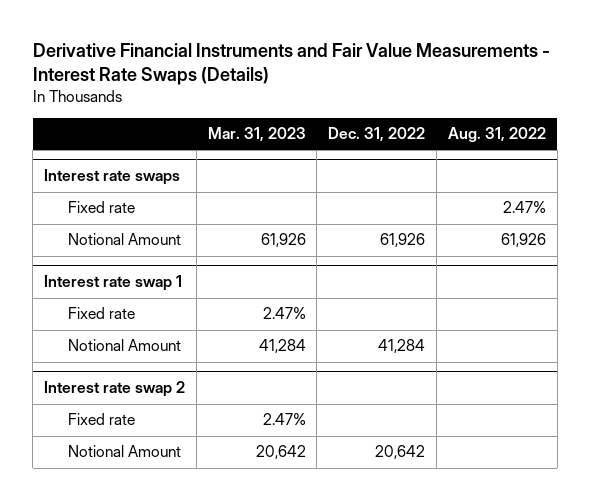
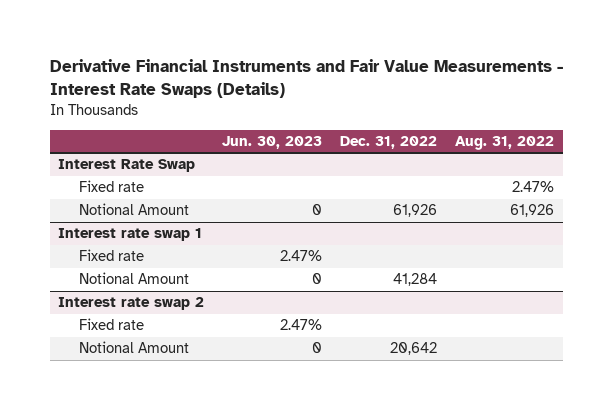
- | Mar. 31, 2023 | Dec. 31, 2022 | Aug. 31, 2022
+ | Jun. 30, 2023 | Dec. 31, 2022 | Aug. 31, 2022
- Interest rate swaps
+ Interest Rate Swap

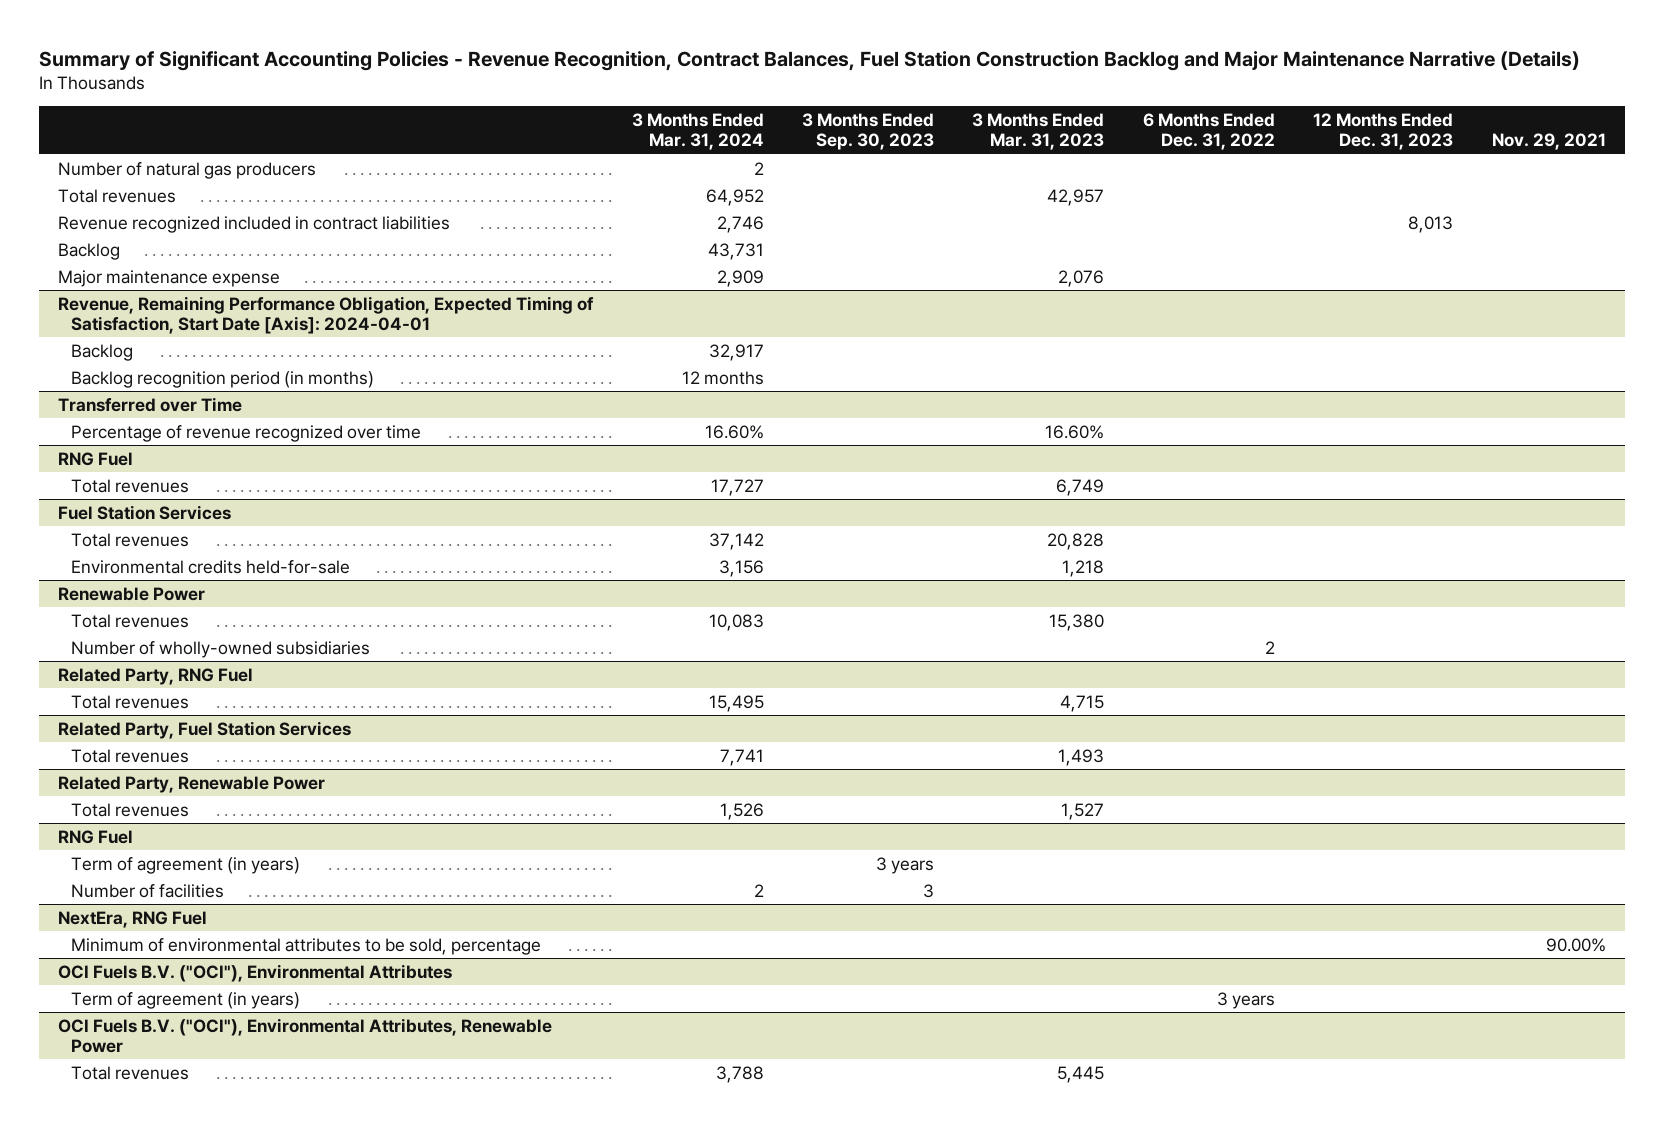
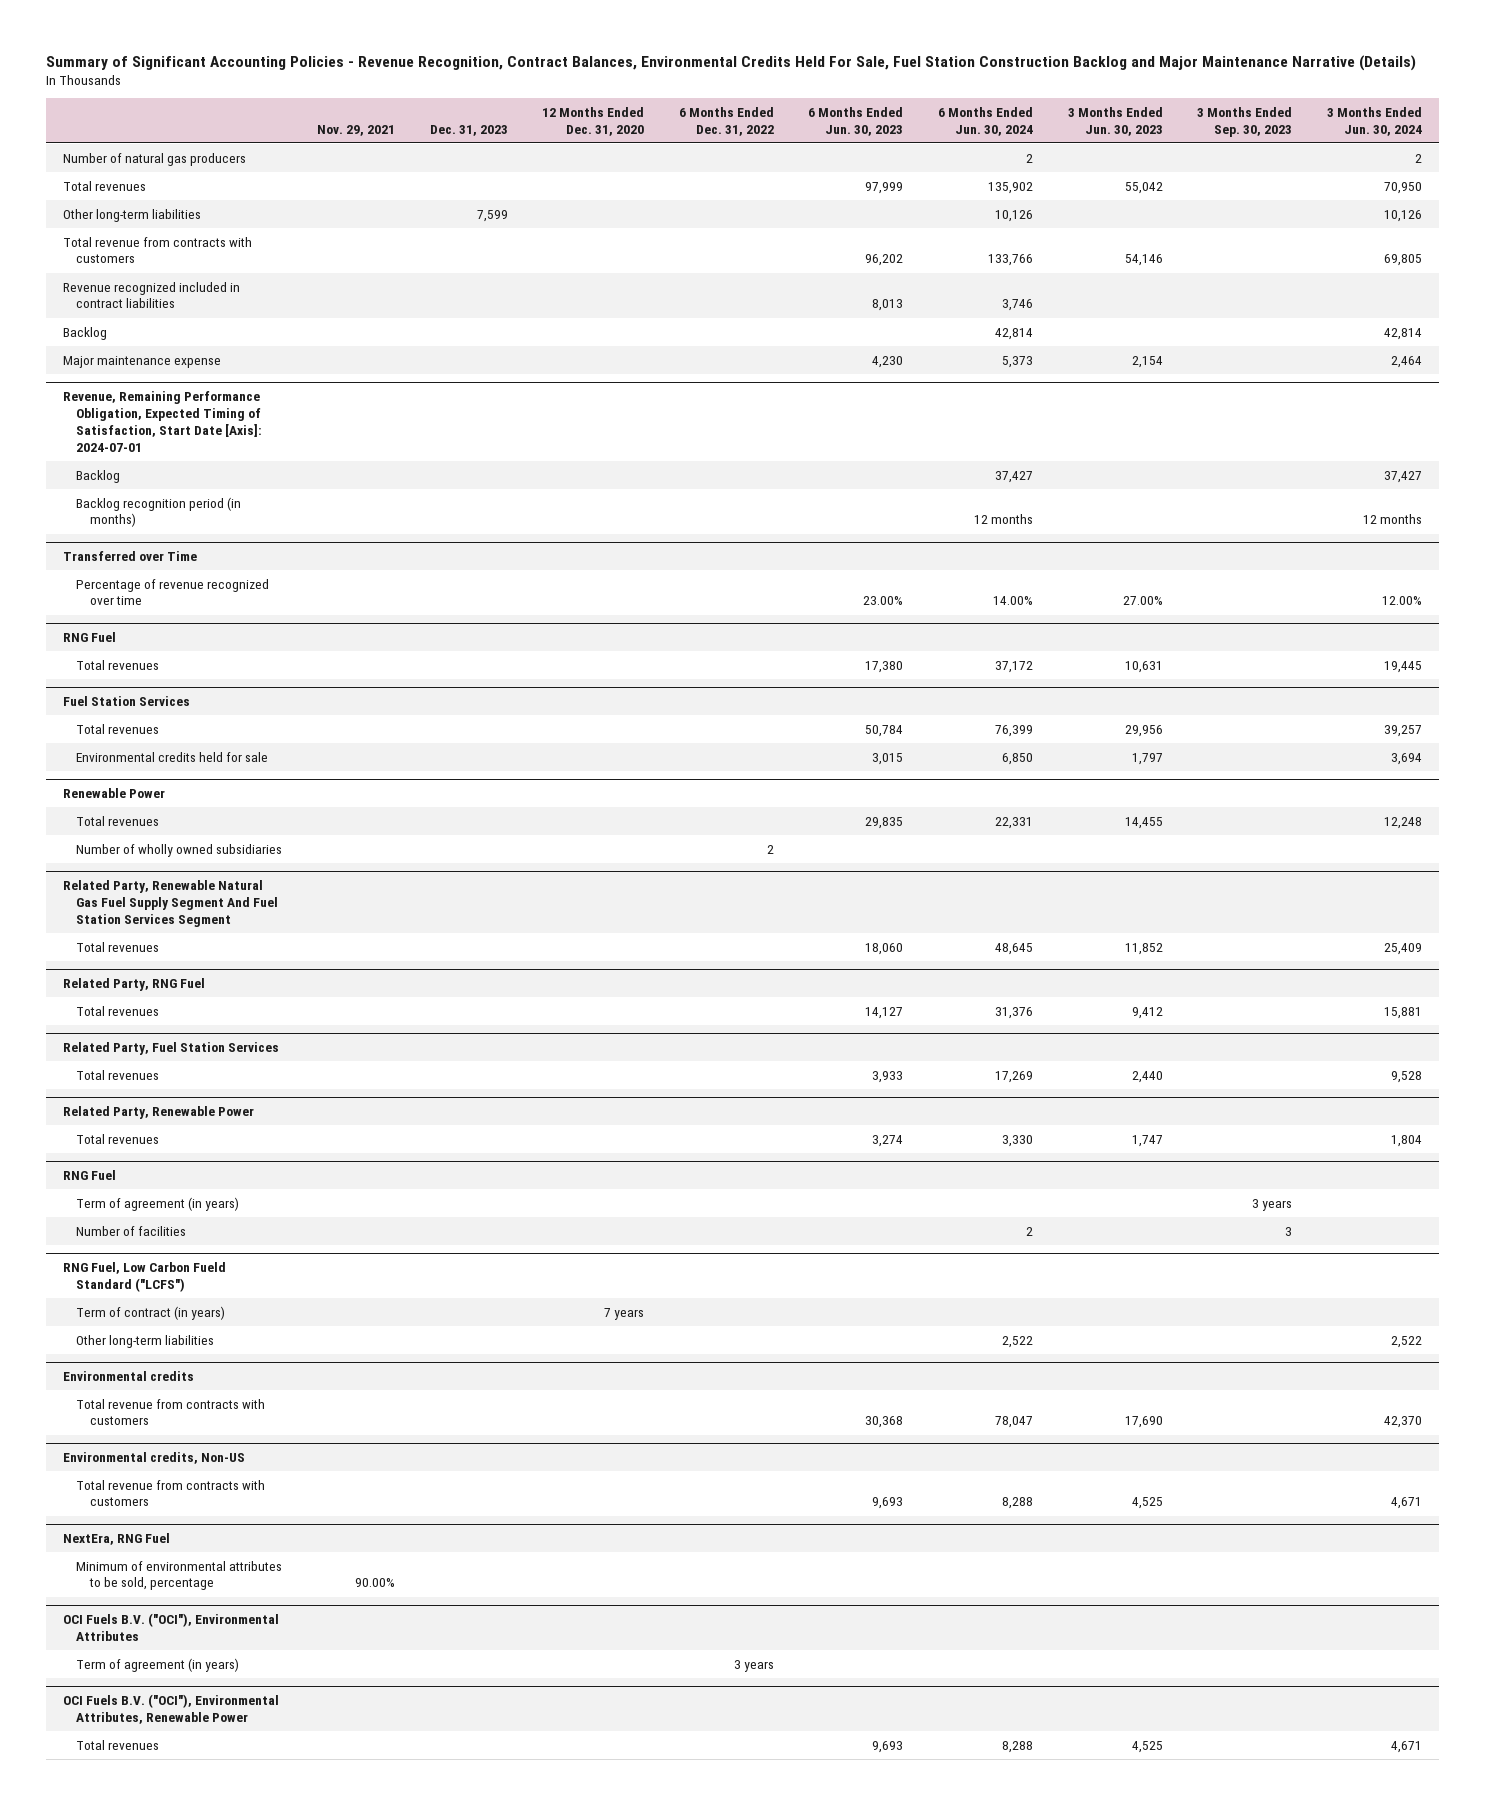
- Summary of Significant Accounting Policies - Revenue Recognition, Contract Balances, Fuel Station Construction Backlog and Major Maintenance Narrative (Details)
+ Summary of Significant Accounting Policies - Revenue Recognition, Contract Balances, Environmental Credits Held For Sale, Fuel Station Construction Backlog and Major Maintenance Narrative (Details)
- | 3 Months Ended Mar. 31, 2024 | 3 Months Ended Sep. 30, 2023 | 3 Months Ended Mar. 31, 2023 | 6 Months Ended Dec. 31, 2022 | 12 Months Ended Dec. 31, 2023 | Nov. 29, 2021
+ | Nov. 29, 2021 | Dec. 31, 2023 | 12 Months Ended Dec. 31, 2020 | 6 Months Ended Dec. 31, 2022 | 6 Months Ended Jun. 30, 2023 | 6 Months Ended Jun. 30, 2024 | 3 Months Ended Jun. 30, 2023 | 3 Months Ended Sep. 30, 2023 | 3 Months Ended Jun. 30, 2024
+ Other long-term liabilities | | 7,599 | | | | 10,126 | | | 10,126
+ Total revenue from contracts with customers | | | | | 96,202 | 133,766 | 54,146 | | 69,805
- Revenue, Remaining Performance Obligation, Expected Timing of Satisfaction, Start Date [Axis]: 2024-04-01
- Backlog | 32,917 | | | | |
- Backlog recognition period (in months) | 12 months | | | | |
+ Revenue, Remaining Performance Obligation, Expected Timing of Satisfaction, Start Date [Axis]: 2024-07-01
+ Backlog | | | | | | 37,427 | | | 37,427
+ Backlog recognition period (in months) | | | | | | 12 months | | | 12 months
@ Fuel Station Services
- Environmental credits held-for-sale | 3,156 | | 1,218 | | |
+ Environmental credits held for sale | | | | | 3,015 | 6,850 | 1,797 | | 3,694
@ Renewable Power
- Number of wholly-owned subsidiaries | | | | 2 | |
+ Number of wholly owned subsidiaries | | | | 2 | | | | |
+ Related Party, Renewable Natural Gas Fuel Supply Segment And Fuel Station Services Segment
+ Total revenues | | | | | 18,060 | 48,645 | 11,852 | | 25,409
+ RNG Fuel, Low Carbon Fueld Standard ("LCFS")
+ Term of contract (in years) | | | 7 years | | | | | |
+ Other long-term liabilities | | | | | | 2,522 | | | 2,522
+ Environmental credits
+ Total revenue from contracts with customers | | | | | 30,368 | 78,047 | 17,690 | | 42,370
+ Environmental credits, Non-US
+ Total revenue from contracts with customers | | | | | 9,693 | 8,288 | 4,525 | | 4,671

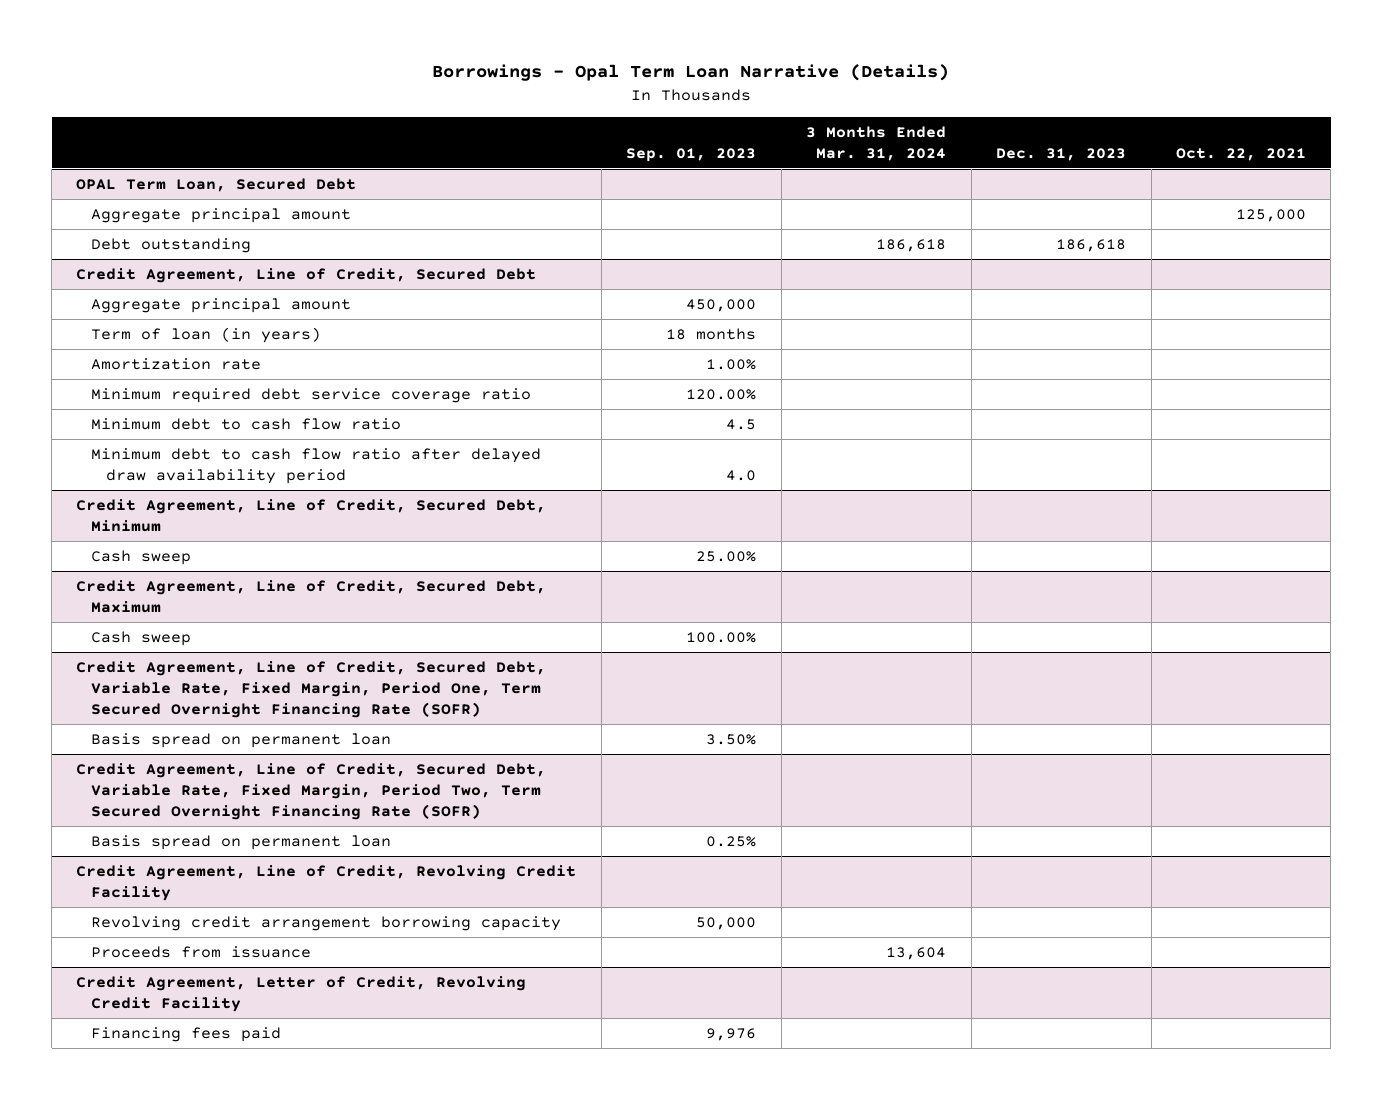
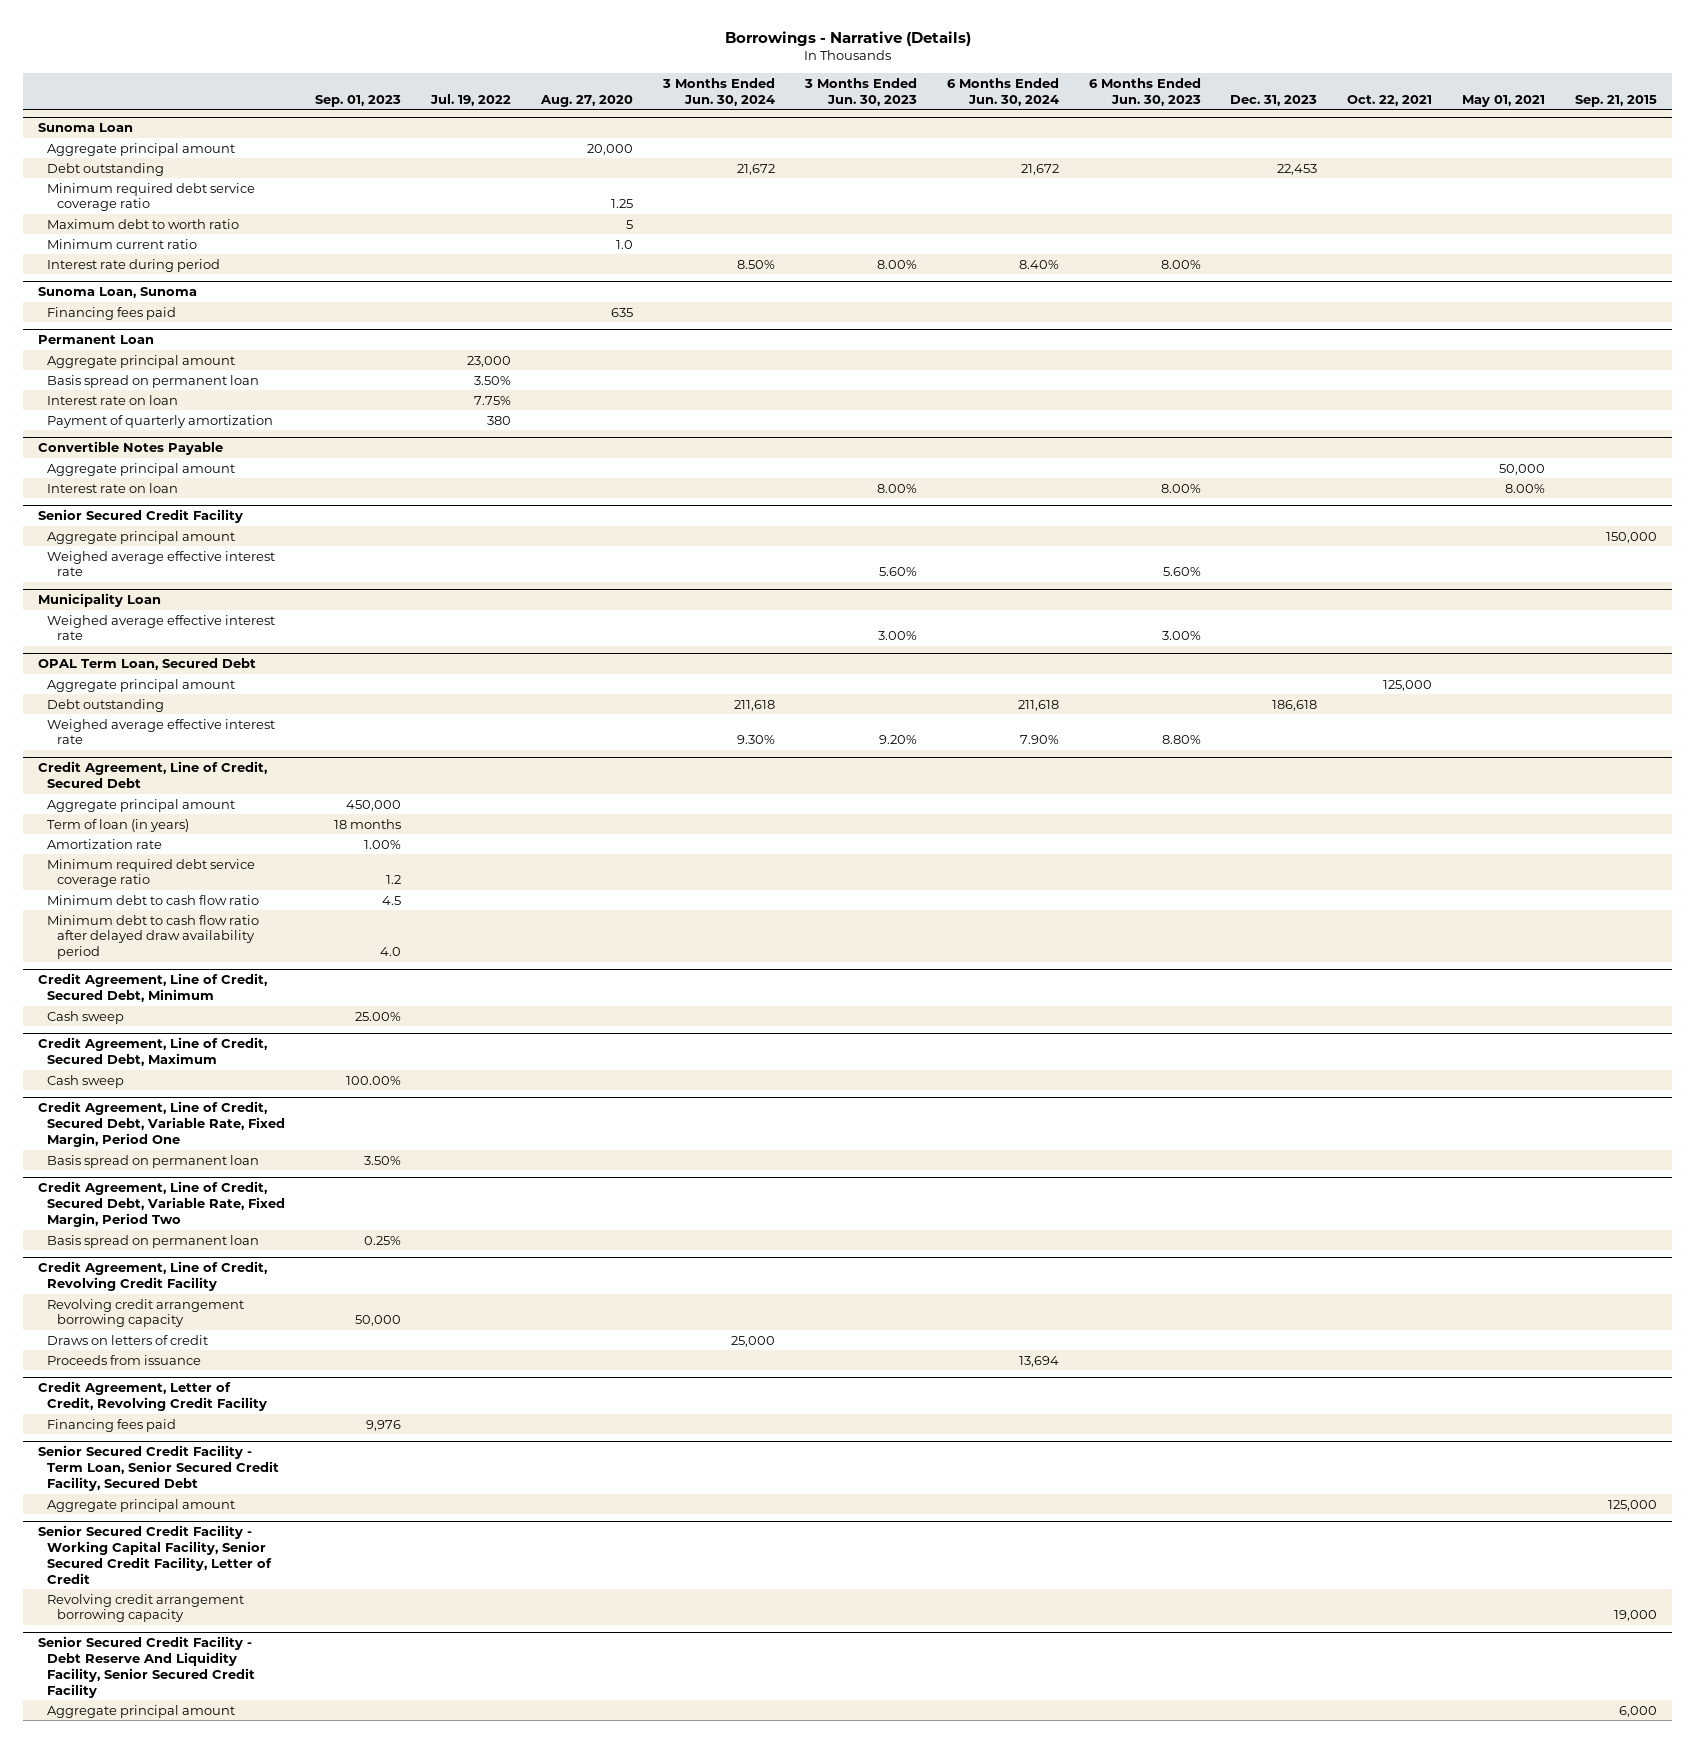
- Borrowings - Opal Term Loan Narrative (Details)
+ Borrowings - Narrative (Details)
- | Sep. 01, 2023 | 3 Months Ended Mar. 31, 2024 | Dec. 31, 2023 | Oct. 22, 2021
+ | Sep. 01, 2023 | Jul. 19, 2022 | Aug. 27, 2020 | 3 Months Ended Jun. 30, 2024 | 3 Months Ended Jun. 30, 2023 | 6 Months Ended Jun. 30, 2024 | 6 Months Ended Jun. 30, 2023 | Dec. 31, 2023 | Oct. 22, 2021 | May 01, 2021 | Sep. 21, 2015
+ Sunoma Loan
+ Aggregate principal amount | | | 20,000 | | | | | | | |
+ Debt outstanding | | | | 21,672 | | 21,672 | | 22,453 | | |
+ Minimum required debt service coverage ratio | | | 1.25 | | | | | | | |
+ Maximum debt to worth ratio | | | 5 | | | | | | | |
+ Minimum current ratio | | | 1.0 | | | | | | | |
+ Interest rate during period | | | | 8.50% | 8.00% | 8.40% | 8.00% | | | |
+ Sunoma Loan, Sunoma
+ Financing fees paid | | | 635 | | | | | | | |
+ Permanent Loan
+ Aggregate principal amount | | 23,000 | | | | | | | | |
+ Basis spread on permanent loan | | 3.50% | | | | | | | | |
+ Interest rate on loan | | 7.75% | | | | | | | | |
+ Payment of quarterly amortization | | 380 | | | | | | | | |
+ Convertible Notes Payable
+ Aggregate principal amount | | | | | | | | | | 50,000 |
+ Interest rate on loan | | | | | 8.00% | | 8.00% | | | 8.00% |
+ Senior Secured Credit Facility
+ Aggregate principal amount | | | | | | | | | | | 150,000
+ Weighed average effective interest rate | | | | | 5.60% | | 5.60% | | | |
+ Municipality Loan
+ Weighed average effective interest rate | | | | | 3.00% | | 3.00% | | | |
@ OPAL Term Loan, Secured Debt
+ Weighed average effective interest rate | | | | 9.30% | 9.20% | 7.90% | 8.80% | | | |
@ Credit Agreement, Line of Credit, Secured Debt
- Minimum required debt service coverage ratio | 120.00% | | |
+ Minimum required debt service coverage ratio | 1.2 | | | | | | | | | |
- Credit Agreement, Line of Credit, Secured Debt, Variable Rate, Fixed Margin, Period One, Term Secured Overnight Financing Rate (SOFR)
+ Credit Agreement, Line of Credit, Secured Debt, Variable Rate, Fixed Margin, Period One
- Credit Agreement, Line of Credit, Secured Debt, Variable Rate, Fixed Margin, Period Two, Term Secured Overnight Financing Rate (SOFR)
+ Credit Agreement, Line of Credit, Secured Debt, Variable Rate, Fixed Margin, Period Two
@ Credit Agreement, Line of Credit, Revolving Credit Facility
+ Draws on letters of credit | | | | 25,000 | | | | | | |
+ Senior Secured Credit Facility - Term Loan, Senior Secured Credit Facility, Secured Debt
+ Aggregate principal amount | | | | | | | | | | | 125,000
+ Senior Secured Credit Facility - Working Capital Facility, Senior Secured Credit Facility, Letter of Credit
+ Revolving credit arrangement borrowing capacity | | | | | | | | | | | 19,000
+ Senior Secured Credit Facility - Debt Reserve And Liquidity Facility, Senior Secured Credit Facility
+ Aggregate principal amount | | | | | | | | | | | 6,000

